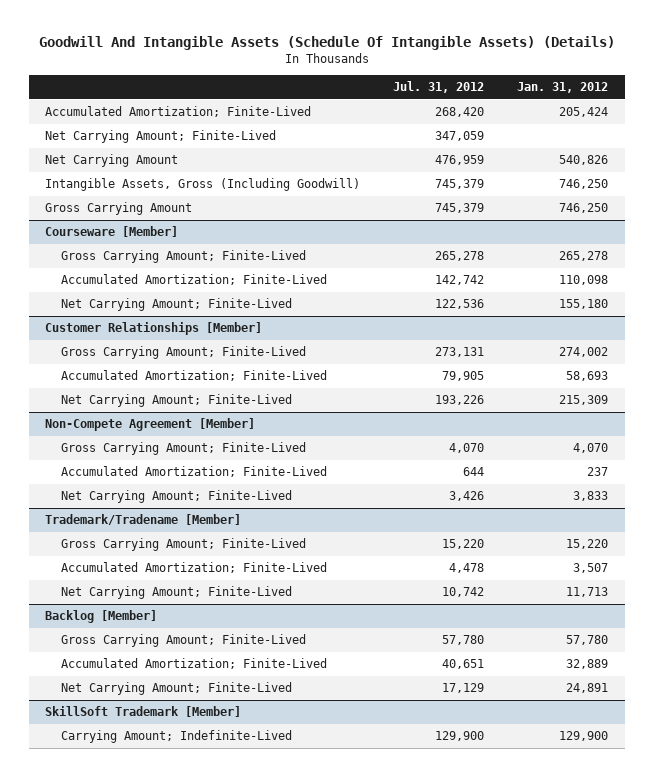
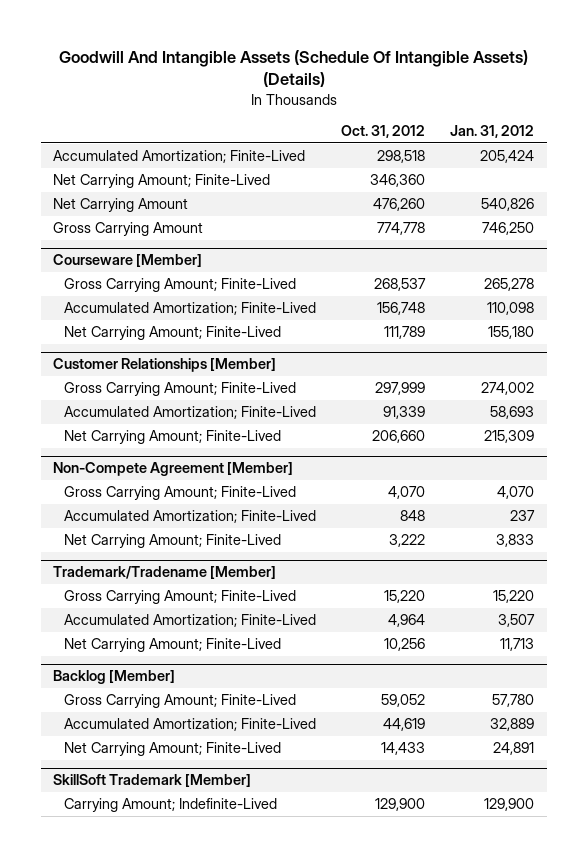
- | Jul. 31, 2012 | Jan. 31, 2012
+ | Oct. 31, 2012 | Jan. 31, 2012
- Intangible Assets, Gross (Including Goodwill) | 745,379 | 746,250

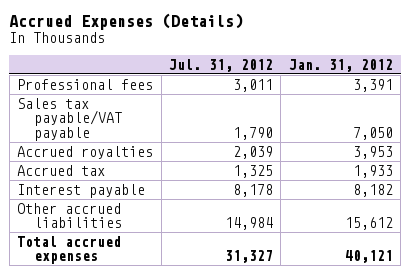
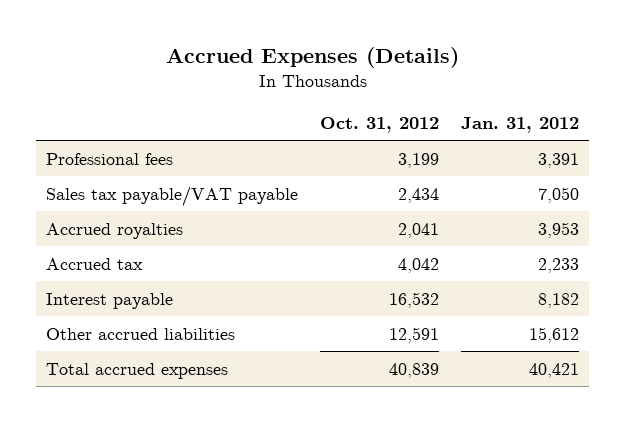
- | Jul. 31, 2012 | Jan. 31, 2012
+ | Oct. 31, 2012 | Jan. 31, 2012
- Accrued tax | 1,325 | 1,933
+ Accrued tax | 4,042 | 2,233
- Total accrued expenses | 31,327 | 40,121
+ Total accrued expenses | 40,839 | 40,421

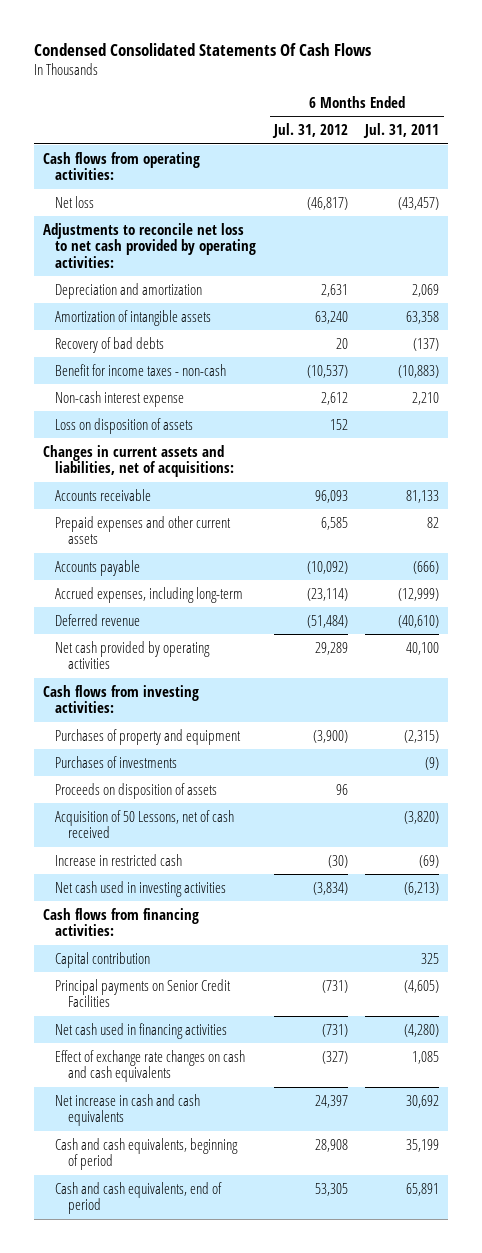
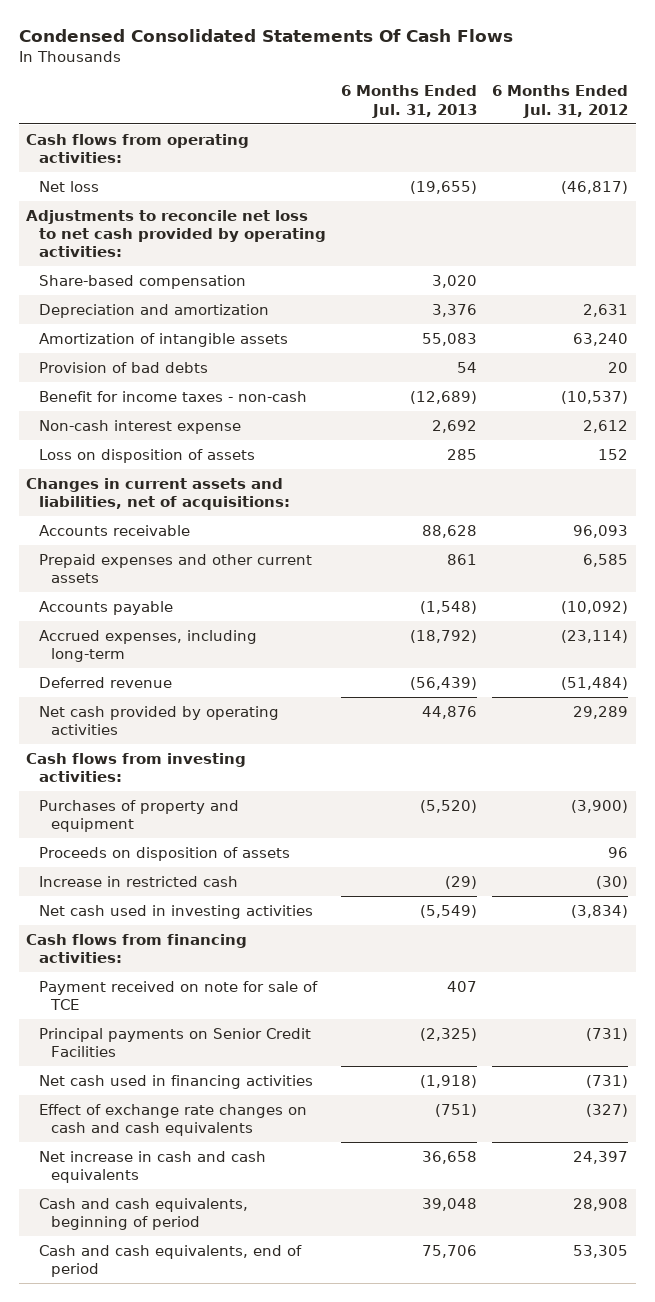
- | 6 Months Ended Jul. 31, 2012 | 6 Months Ended Jul. 31, 2011
+ | 6 Months Ended Jul. 31, 2013 | 6 Months Ended Jul. 31, 2012
+ Share-based compensation | 3,020 |
- Recovery of bad debts | 20 | (137)
+ Provision of bad debts | 54 | 20
- Purchases of investments | | (9)
- Acquisition of 50 Lessons, net of cash received | | (3,820)
- Capital contribution | | 325
+ Payment received on note for sale of TCE | 407 |

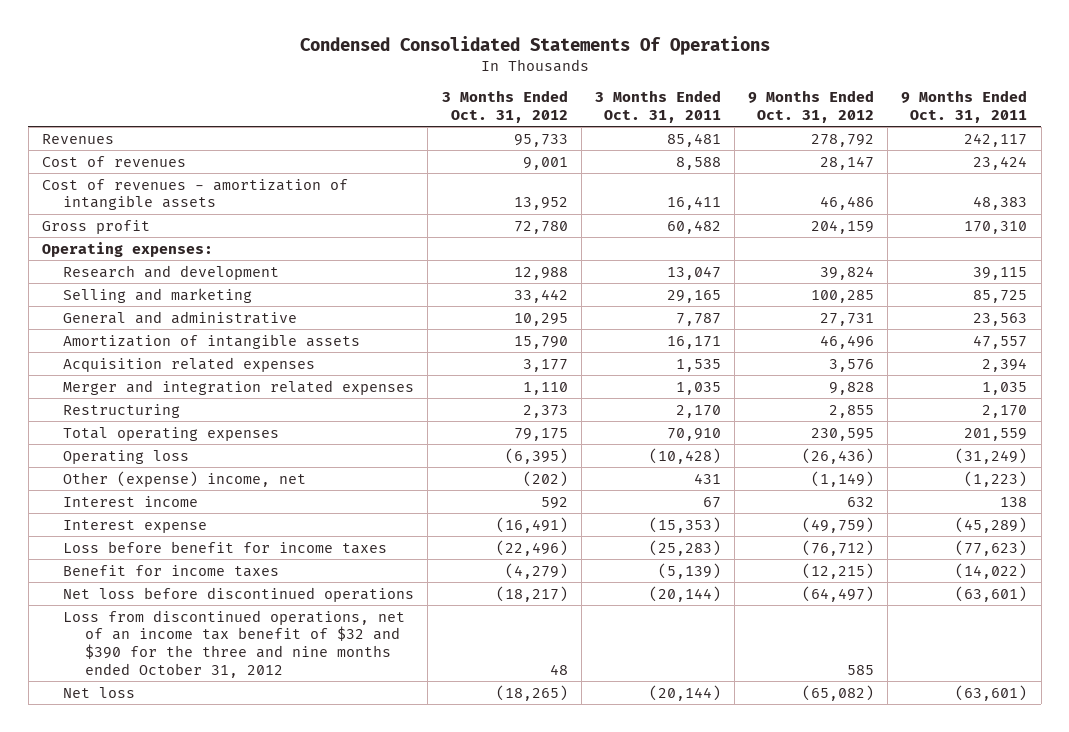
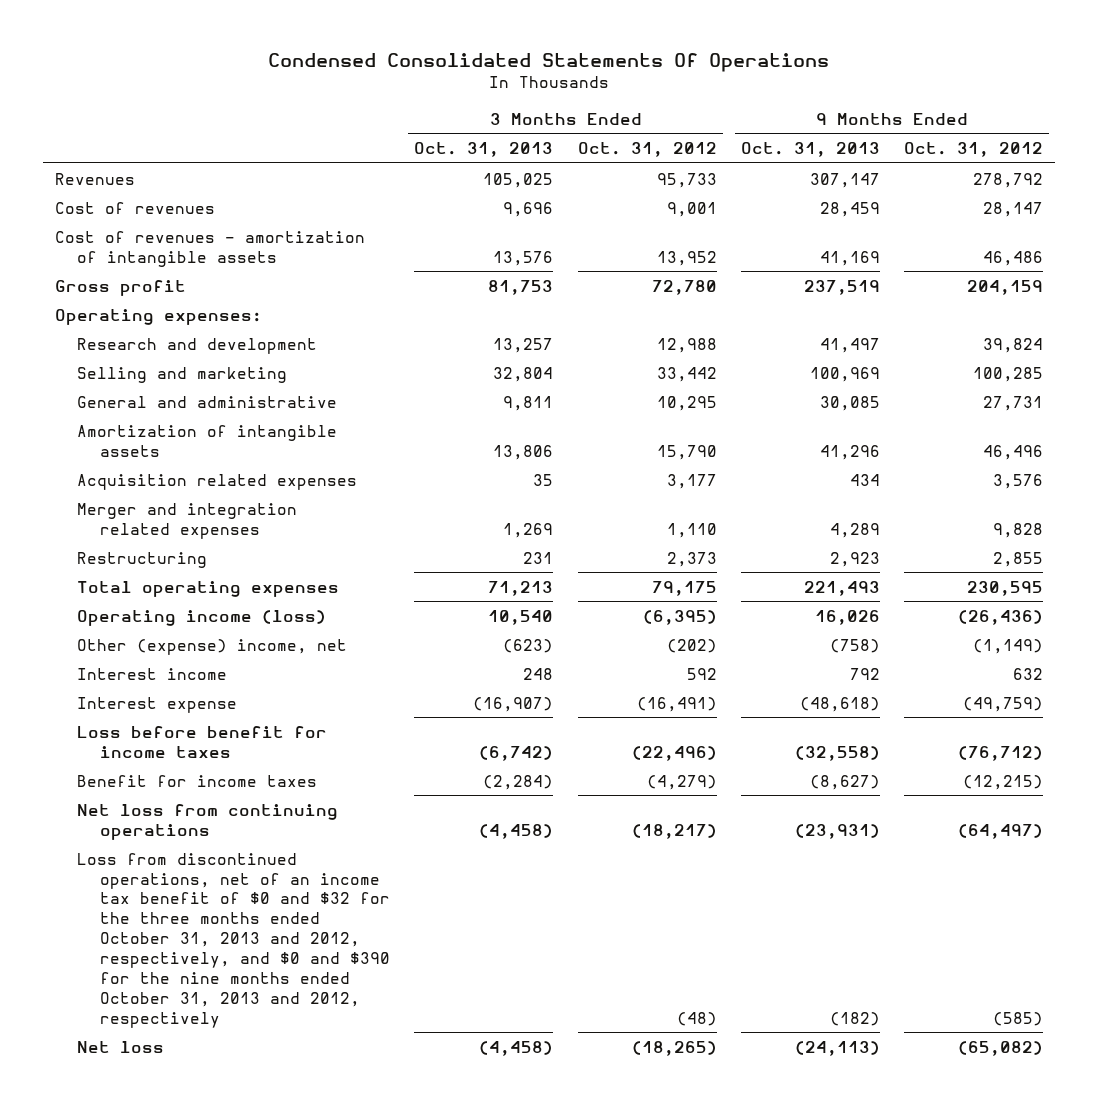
- | 3 Months Ended Oct. 31, 2012 | 3 Months Ended Oct. 31, 2011 | 9 Months Ended Oct. 31, 2012 | 9 Months Ended Oct. 31, 2011
+ | 3 Months Ended Oct. 31, 2013 | 3 Months Ended Oct. 31, 2012 | 9 Months Ended Oct. 31, 2013 | 9 Months Ended Oct. 31, 2012
- Operating loss | (6,395) | (10,428) | (26,436) | (31,249)
+ Operating income (loss) | 10,540 | (6,395) | 16,026 | (26,436)
- Net loss before discontinued operations | (18,217) | (20,144) | (64,497) | (63,601)
- Loss from discontinued operations, net of an income tax benefit of $32 and $390 for the three and nine months ended October 31, 2012 | 48 | | 585 |
+ Net loss from continuing operations | (4,458) | (18,217) | (23,931) | (64,497)
+ Loss from discontinued operations, net of an income tax benefit of $0 and $32 for the three months ended October 31, 2013 and 2012, respectively, and $0 and $390 for the nine months ended October 31, 2013 and 2012, respectively | | (48) | (182) | (585)

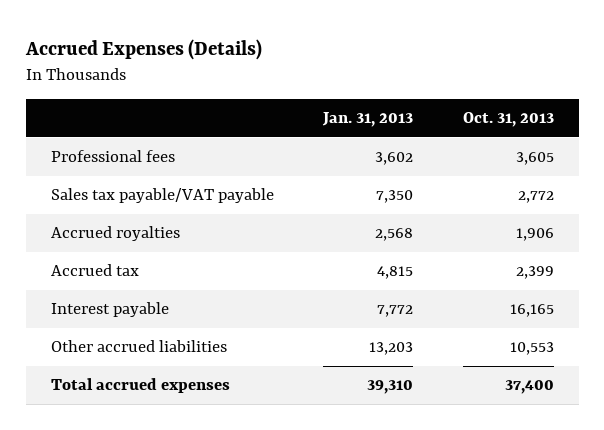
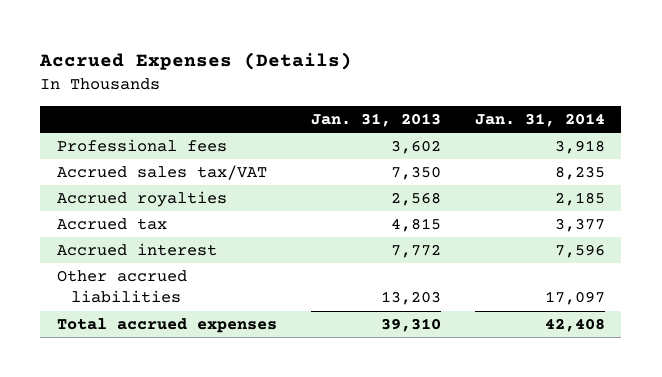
- | Jan. 31, 2013 | Oct. 31, 2013
+ | Jan. 31, 2013 | Jan. 31, 2014
- Sales tax payable/VAT payable | 7,350 | 2,772
+ Accrued sales tax/VAT | 7,350 | 8,235
- Interest payable | 7,772 | 16,165
+ Accrued interest | 7,772 | 7,596

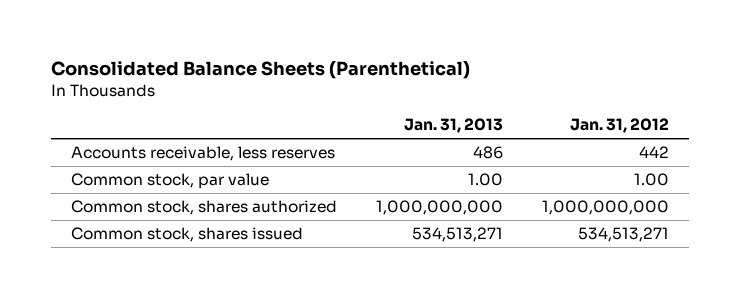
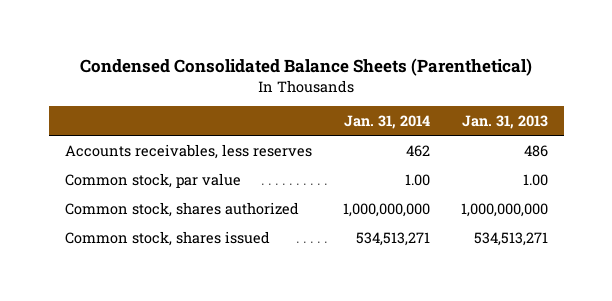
- Consolidated Balance Sheets (Parenthetical)
+ Condensed Consolidated Balance Sheets (Parenthetical)
- | Jan. 31, 2013 | Jan. 31, 2012
+ | Jan. 31, 2014 | Jan. 31, 2013
- Accounts receivable, less reserves | 486 | 442
+ Accounts receivables, less reserves | 462 | 486

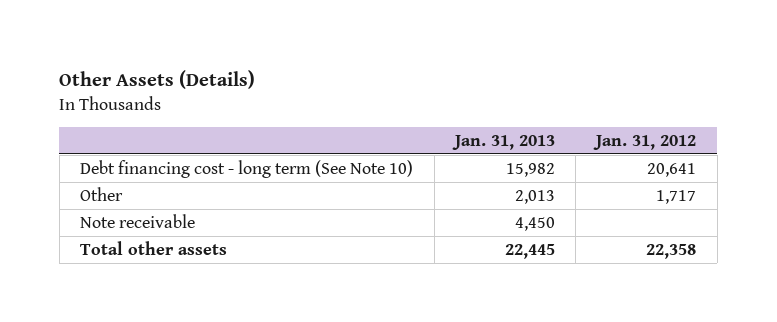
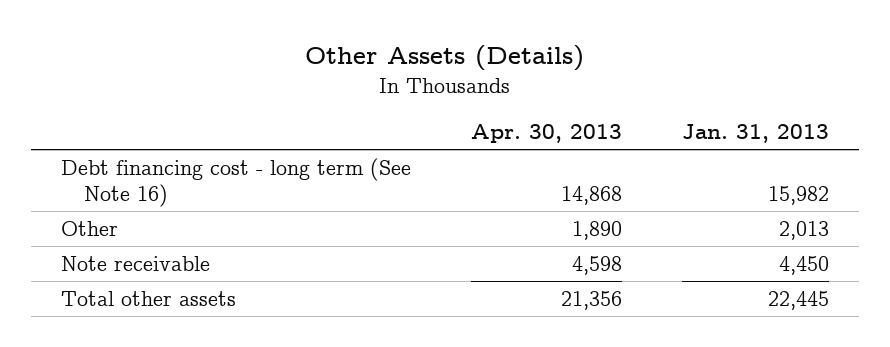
- | Jan. 31, 2013 | Jan. 31, 2012
+ | Apr. 30, 2013 | Jan. 31, 2013
- Debt financing cost - long term (See Note 10) | 15,982 | 20,641
+ Debt financing cost - long term (See Note 16) | 14,868 | 15,982

